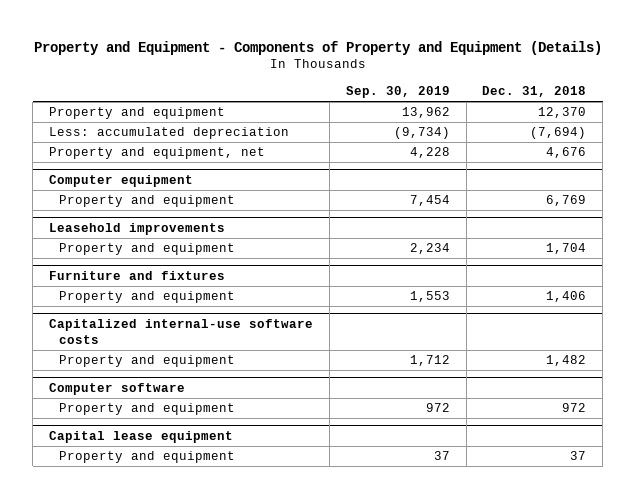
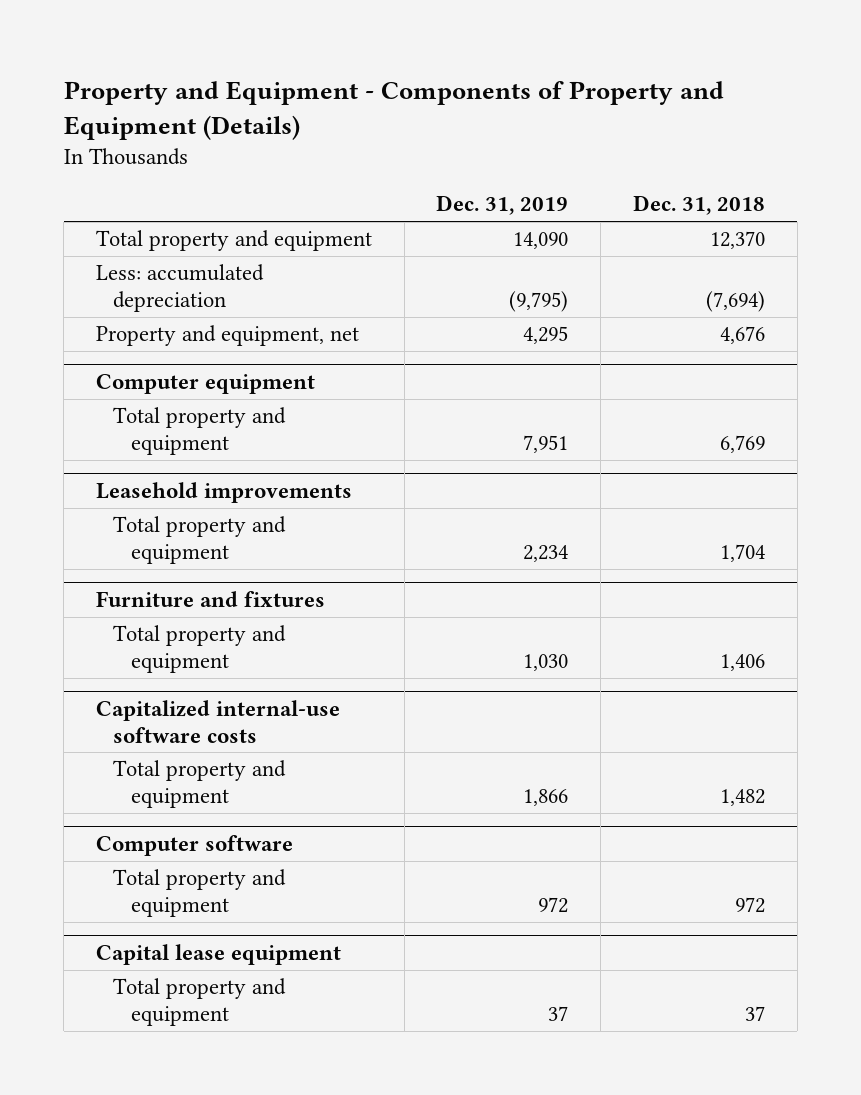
- | Sep. 30, 2019 | Dec. 31, 2018
+ | Dec. 31, 2019 | Dec. 31, 2018
- Property and equipment | 13,962 | 12,370
+ Total property and equipment | 14,090 | 12,370
@ Computer equipment
- Property and equipment | 7,454 | 6,769
+ Total property and equipment | 7,951 | 6,769
@ Leasehold improvements
- Property and equipment | 2,234 | 1,704
+ Total property and equipment | 2,234 | 1,704
@ Furniture and fixtures
- Property and equipment | 1,553 | 1,406
+ Total property and equipment | 1,030 | 1,406
@ Capitalized internal-use software costs
- Property and equipment | 1,712 | 1,482
+ Total property and equipment | 1,866 | 1,482
@ Computer software
- Property and equipment | 972 | 972
+ Total property and equipment | 972 | 972
@ Capital lease equipment
- Property and equipment | 37 | 37
+ Total property and equipment | 37 | 37

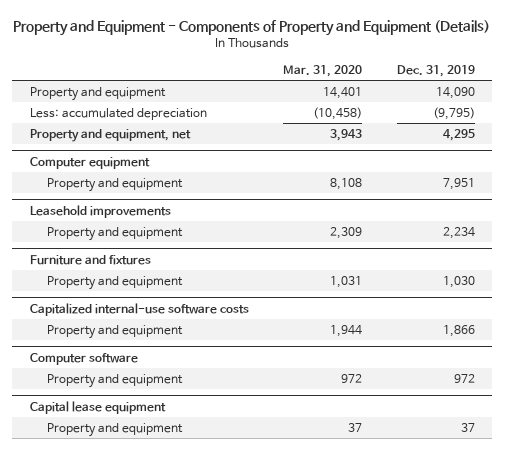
- | Dec. 31, 2019 | Dec. 31, 2018
+ | Mar. 31, 2020 | Dec. 31, 2019
- Total property and equipment | 14,090 | 12,370
+ Property and equipment | 14,401 | 14,090
@ Computer equipment
- Total property and equipment | 7,951 | 6,769
+ Property and equipment | 8,108 | 7,951
@ Leasehold improvements
- Total property and equipment | 2,234 | 1,704
+ Property and equipment | 2,309 | 2,234
@ Furniture and fixtures
- Total property and equipment | 1,030 | 1,406
+ Property and equipment | 1,031 | 1,030
@ Capitalized internal-use software costs
- Total property and equipment | 1,866 | 1,482
+ Property and equipment | 1,944 | 1,866
@ Computer software
- Total property and equipment | 972 | 972
+ Property and equipment | 972 | 972
@ Capital lease equipment
- Total property and equipment | 37 | 37
+ Property and equipment | 37 | 37

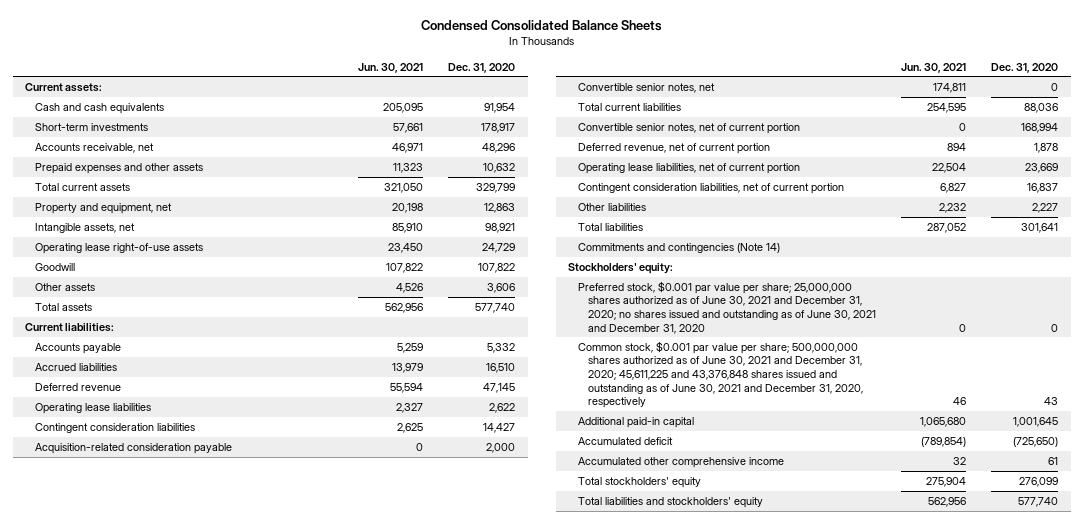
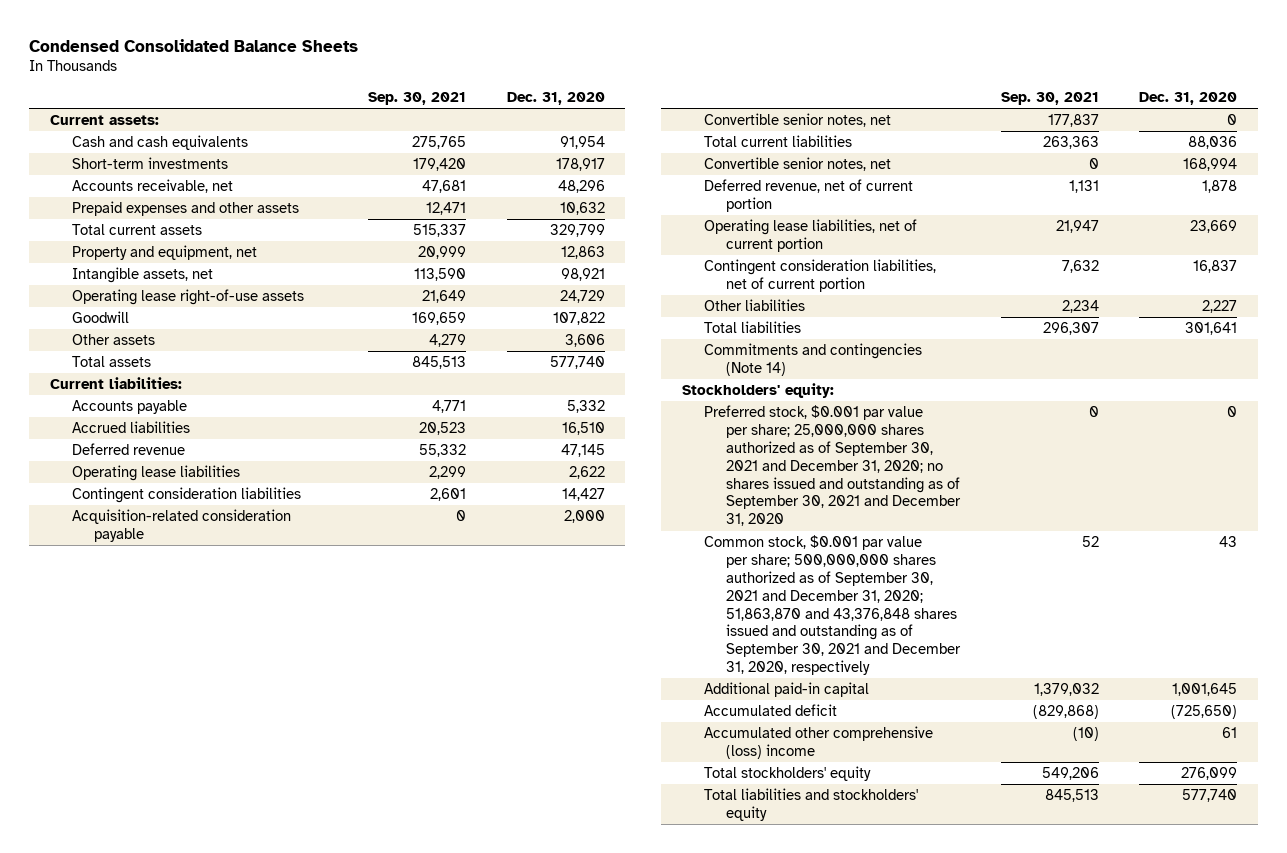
- | Jun. 30, 2021 | Dec. 31, 2020
+ | Sep. 30, 2021 | Dec. 31, 2020
- Convertible senior notes, net of current portion | 0 | 168,994
+ Convertible senior notes, net | 0 | 168,994
- Preferred stock, $0.001 par value per share; 25,000,000 shares authorized as of June 30, 2021 and December 31, 2020; no shares issued and outstanding as of June 30, 2021 and December 31, 2020 | 0 | 0
- Common stock, $0.001 par value per share; 500,000,000 shares authorized as of June 30, 2021 and December 31, 2020; 45,611,225 and 43,376,848 shares issued and outstanding as of June 30, 2021 and December 31, 2020, respectively | 46 | 43
+ Preferred stock, $0.001 par value per share; 25,000,000 shares authorized as of September 30, 2021 and December 31, 2020; no shares issued and outstanding as of September 30, 2021 and December 31, 2020 | 0 | 0
+ Common stock, $0.001 par value per share; 500,000,000 shares authorized as of September 30, 2021 and December 31, 2020; 51,863,870 and 43,376,848 shares issued and outstanding as of September 30, 2021 and December 31, 2020, respectively | 52 | 43
- Accumulated other comprehensive income | 32 | 61
+ Accumulated other comprehensive (loss) income | (10) | 61

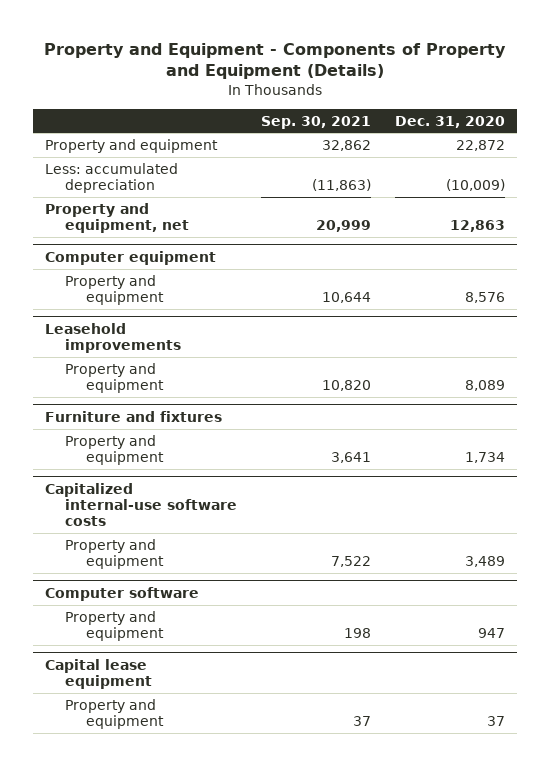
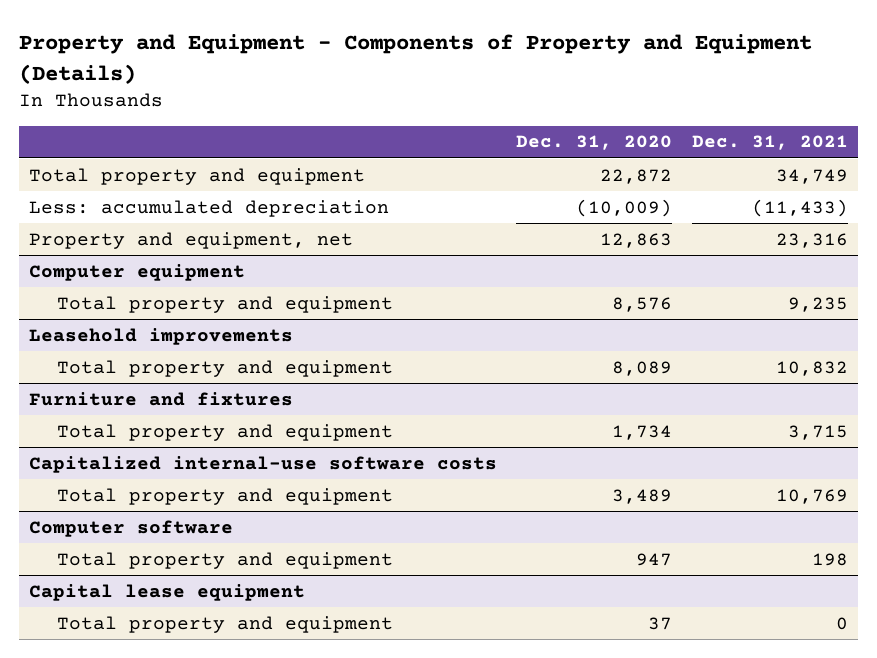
- | Sep. 30, 2021 | Dec. 31, 2020
+ | Dec. 31, 2020 | Dec. 31, 2021
- Property and equipment | 32,862 | 22,872
+ Total property and equipment | 22,872 | 34,749
@ Computer equipment
- Property and equipment | 10,644 | 8,576
+ Total property and equipment | 8,576 | 9,235
@ Leasehold improvements
- Property and equipment | 10,820 | 8,089
+ Total property and equipment | 8,089 | 10,832
@ Furniture and fixtures
- Property and equipment | 3,641 | 1,734
+ Total property and equipment | 1,734 | 3,715
@ Capitalized internal-use software costs
- Property and equipment | 7,522 | 3,489
+ Total property and equipment | 3,489 | 10,769
@ Computer software
- Property and equipment | 198 | 947
+ Total property and equipment | 947 | 198
@ Capital lease equipment
- Property and equipment | 37 | 37
+ Total property and equipment | 37 | 0

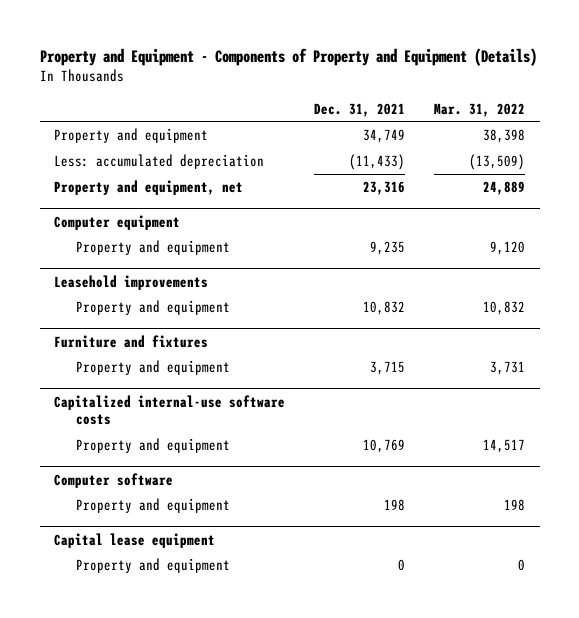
- | Dec. 31, 2020 | Dec. 31, 2021
+ | Dec. 31, 2021 | Mar. 31, 2022
- Total property and equipment | 22,872 | 34,749
+ Property and equipment | 34,749 | 38,398
@ Computer equipment
- Total property and equipment | 8,576 | 9,235
+ Property and equipment | 9,235 | 9,120
@ Leasehold improvements
- Total property and equipment | 8,089 | 10,832
+ Property and equipment | 10,832 | 10,832
@ Furniture and fixtures
- Total property and equipment | 1,734 | 3,715
+ Property and equipment | 3,715 | 3,731
@ Capitalized internal-use software costs
- Total property and equipment | 3,489 | 10,769
+ Property and equipment | 10,769 | 14,517
@ Computer software
- Total property and equipment | 947 | 198
+ Property and equipment | 198 | 198
@ Capital lease equipment
- Total property and equipment | 37 | 0
+ Property and equipment | 0 | 0

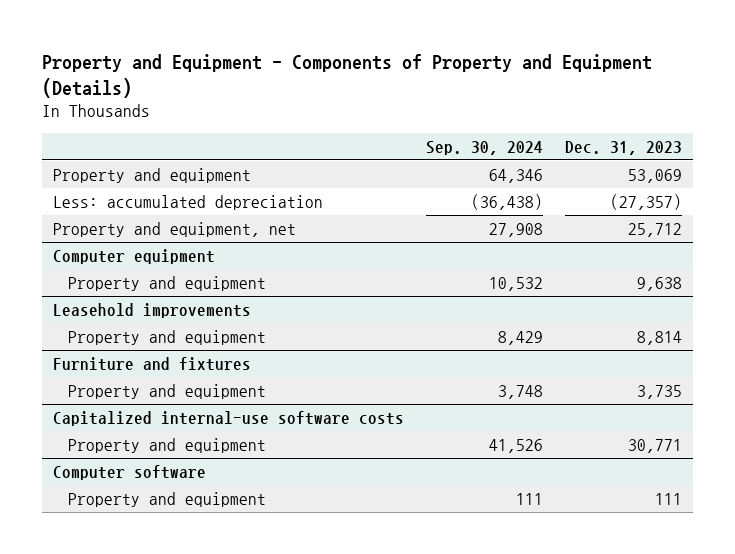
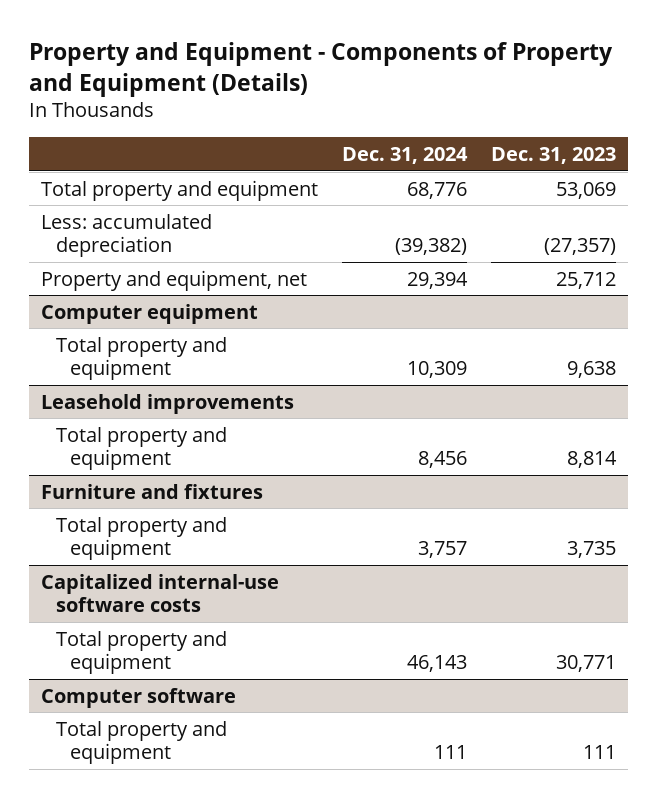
- | Sep. 30, 2024 | Dec. 31, 2023
+ | Dec. 31, 2024 | Dec. 31, 2023
- Property and equipment | 64,346 | 53,069
+ Total property and equipment | 68,776 | 53,069
@ Computer equipment
- Property and equipment | 10,532 | 9,638
+ Total property and equipment | 10,309 | 9,638
@ Leasehold improvements
- Property and equipment | 8,429 | 8,814
+ Total property and equipment | 8,456 | 8,814
@ Furniture and fixtures
- Property and equipment | 3,748 | 3,735
+ Total property and equipment | 3,757 | 3,735
@ Capitalized internal-use software costs
- Property and equipment | 41,526 | 30,771
+ Total property and equipment | 46,143 | 30,771
@ Computer software
- Property and equipment | 111 | 111
+ Total property and equipment | 111 | 111

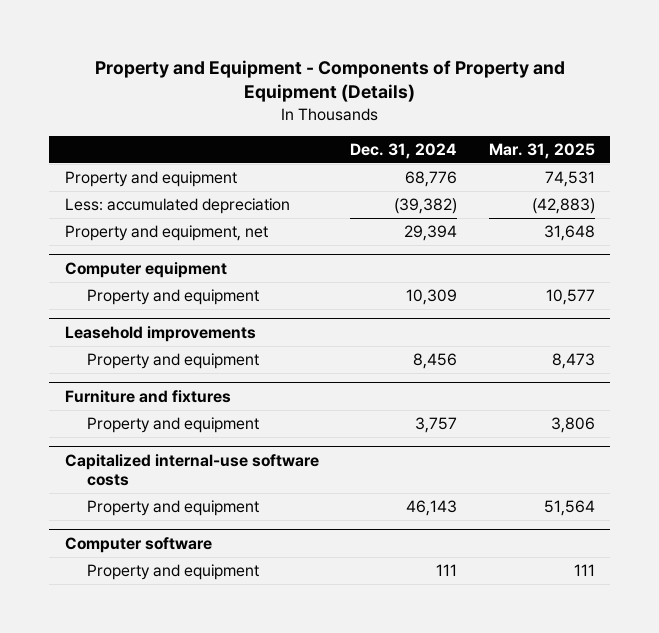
- | Dec. 31, 2024 | Dec. 31, 2023
+ | Dec. 31, 2024 | Mar. 31, 2025
- Total property and equipment | 68,776 | 53,069
+ Property and equipment | 68,776 | 74,531
@ Computer equipment
- Total property and equipment | 10,309 | 9,638
+ Property and equipment | 10,309 | 10,577
@ Leasehold improvements
- Total property and equipment | 8,456 | 8,814
+ Property and equipment | 8,456 | 8,473
@ Furniture and fixtures
- Total property and equipment | 3,757 | 3,735
+ Property and equipment | 3,757 | 3,806
@ Capitalized internal-use software costs
- Total property and equipment | 46,143 | 30,771
+ Property and equipment | 46,143 | 51,564
@ Computer software
- Total property and equipment | 111 | 111
+ Property and equipment | 111 | 111

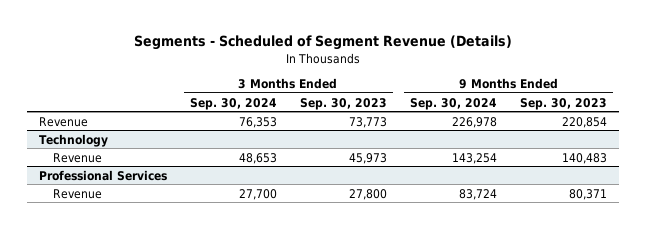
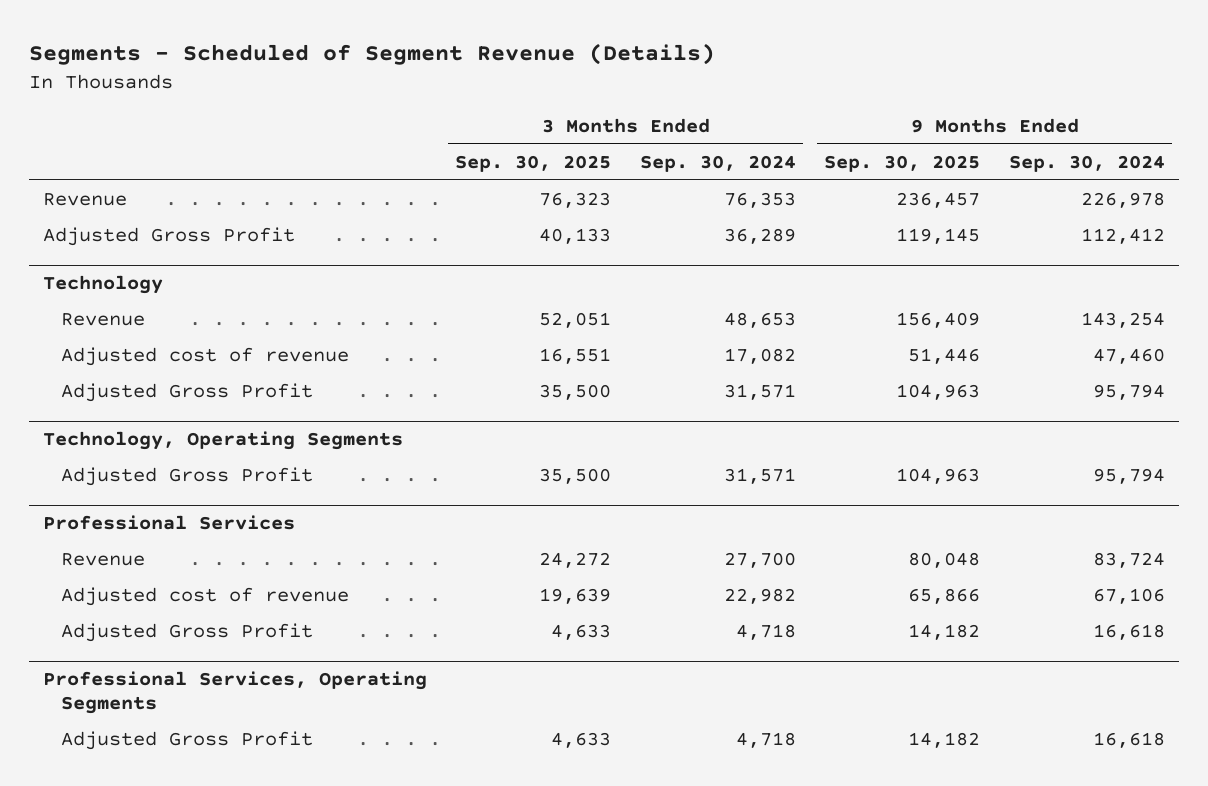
- | 3 Months Ended Sep. 30, 2024 | 3 Months Ended Sep. 30, 2023 | 9 Months Ended Sep. 30, 2024 | 9 Months Ended Sep. 30, 2023
+ | 3 Months Ended Sep. 30, 2025 | 3 Months Ended Sep. 30, 2024 | 9 Months Ended Sep. 30, 2025 | 9 Months Ended Sep. 30, 2024
+ Adjusted Gross Profit | 40,133 | 36,289 | 119,145 | 112,412
@ Technology
+ Adjusted cost of revenue | 16,551 | 17,082 | 51,446 | 47,460
+ Adjusted Gross Profit | 35,500 | 31,571 | 104,963 | 95,794
+ Technology, Operating Segments
+ Adjusted Gross Profit | 35,500 | 31,571 | 104,963 | 95,794
@ Professional Services
+ Adjusted cost of revenue | 19,639 | 22,982 | 65,866 | 67,106
+ Adjusted Gross Profit | 4,633 | 4,718 | 14,182 | 16,618
+ Professional Services, Operating Segments
+ Adjusted Gross Profit | 4,633 | 4,718 | 14,182 | 16,618

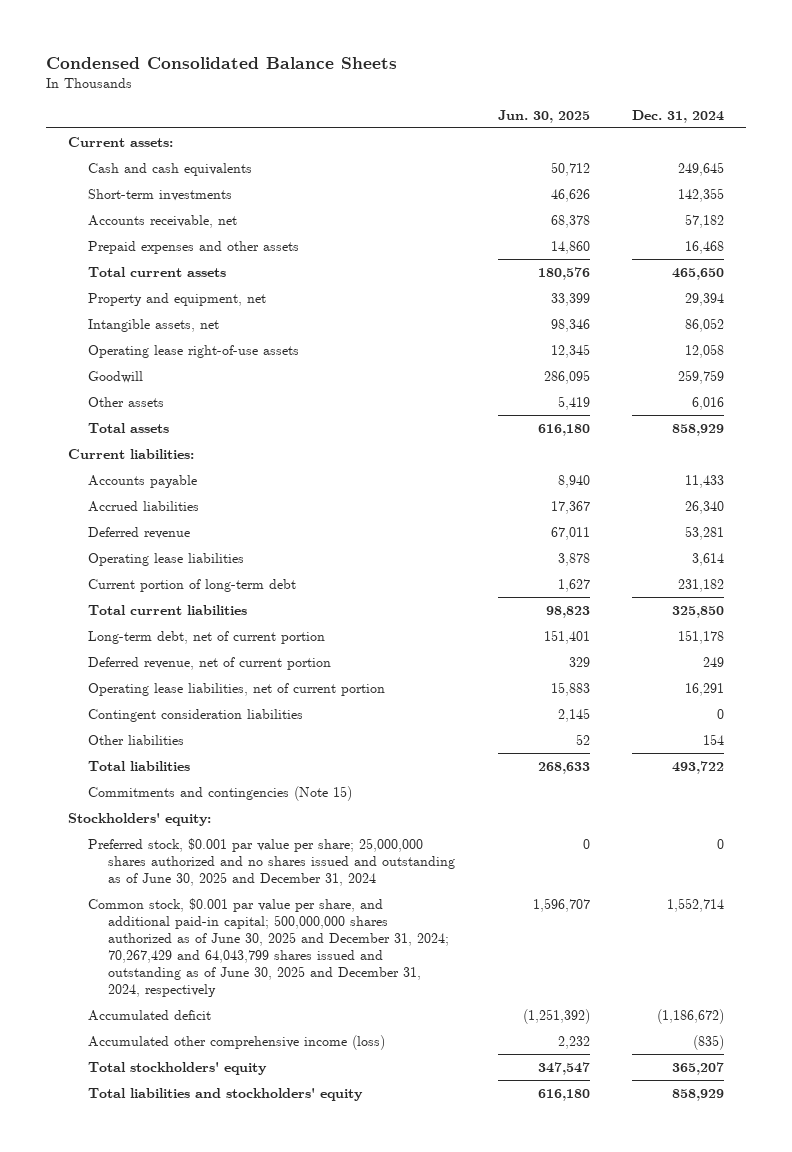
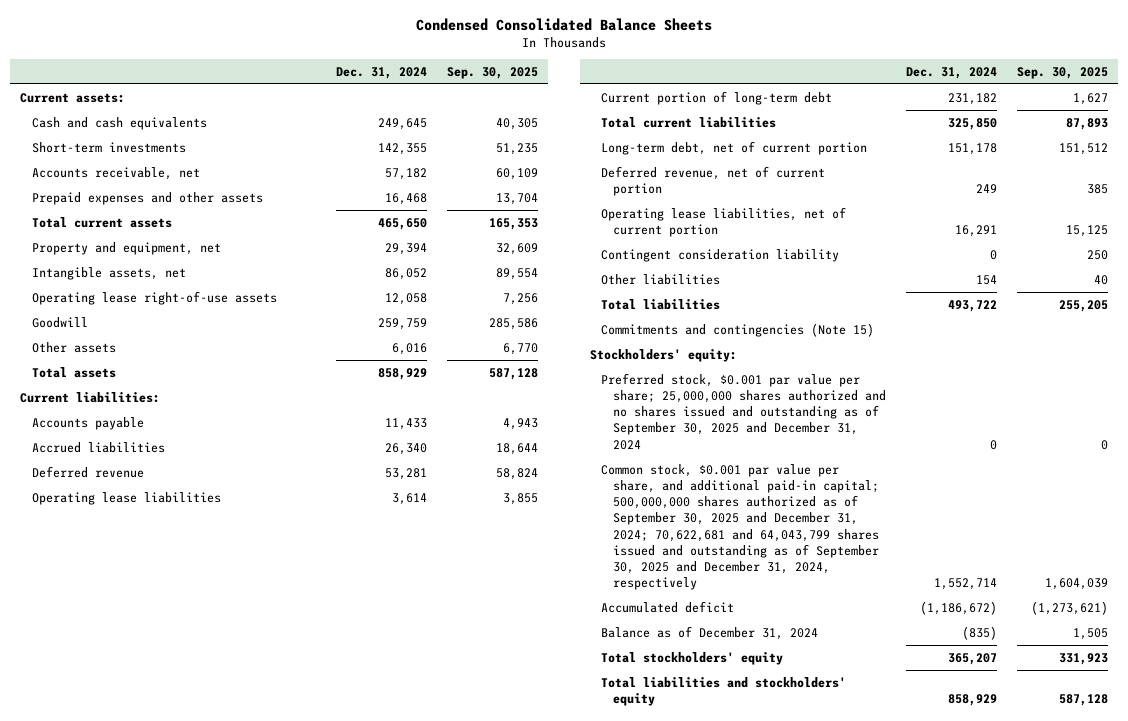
- | Jun. 30, 2025 | Dec. 31, 2024
+ | Dec. 31, 2024 | Sep. 30, 2025
- Contingent consideration liabilities | 2,145 | 0
+ Contingent consideration liability | 0 | 250
- Preferred stock, $0.001 par value per share; 25,000,000 shares authorized and no shares issued and outstanding as of June 30, 2025 and December 31, 2024 | 0 | 0
- Common stock, $0.001 par value per share, and additional paid-in capital; 500,000,000 shares authorized as of June 30, 2025 and December 31, 2024; 70,267,429 and 64,043,799 shares issued and outstanding as of June 30, 2025 and December 31, 2024, respectively | 1,596,707 | 1,552,714
+ Preferred stock, $0.001 par value per share; 25,000,000 shares authorized and no shares issued and outstanding as of September 30, 2025 and December 31, 2024 | 0 | 0
+ Common stock, $0.001 par value per share, and additional paid-in capital; 500,000,000 shares authorized as of September 30, 2025 and December 31, 2024; 70,622,681 and 64,043,799 shares issued and outstanding as of September 30, 2025 and December 31, 2024, respectively | 1,552,714 | 1,604,039
- Accumulated other comprehensive income (loss) | 2,232 | (835)
+ Balance as of December 31, 2024 | (835) | 1,505

